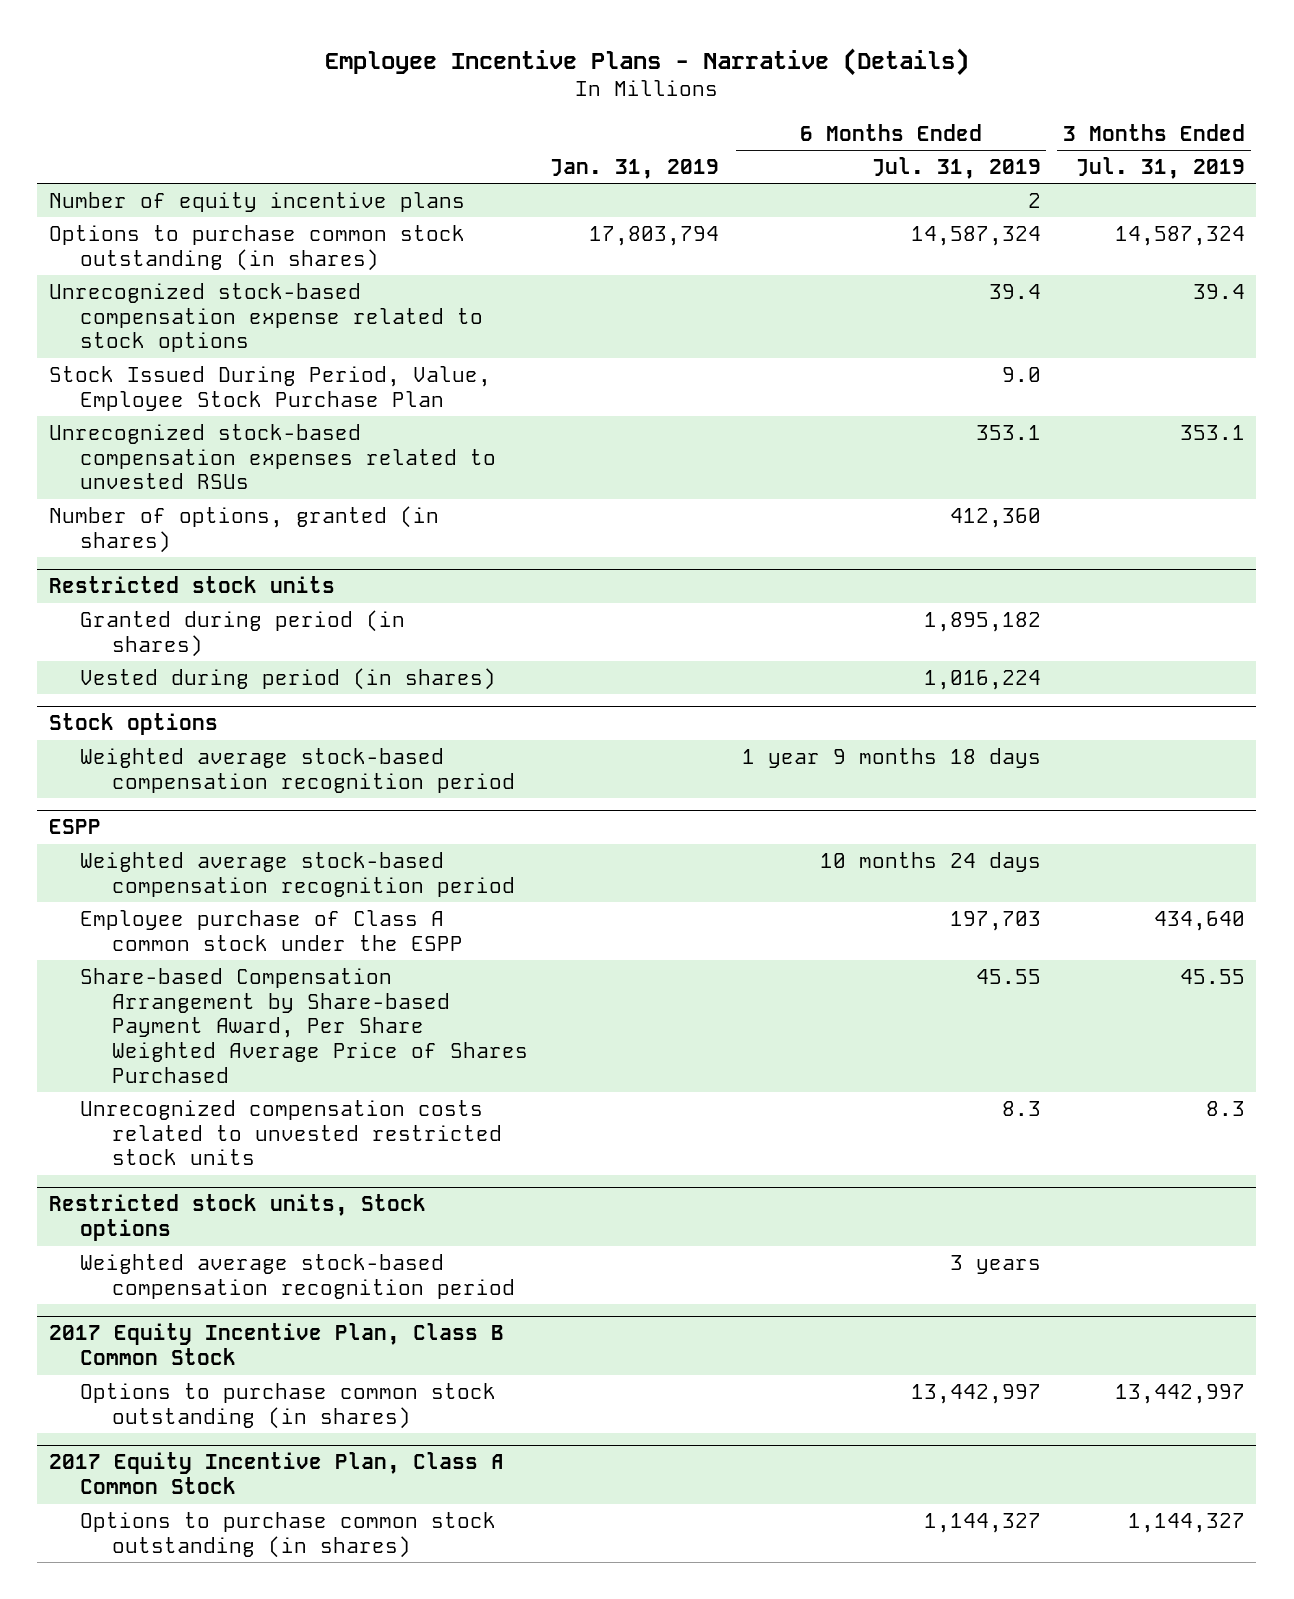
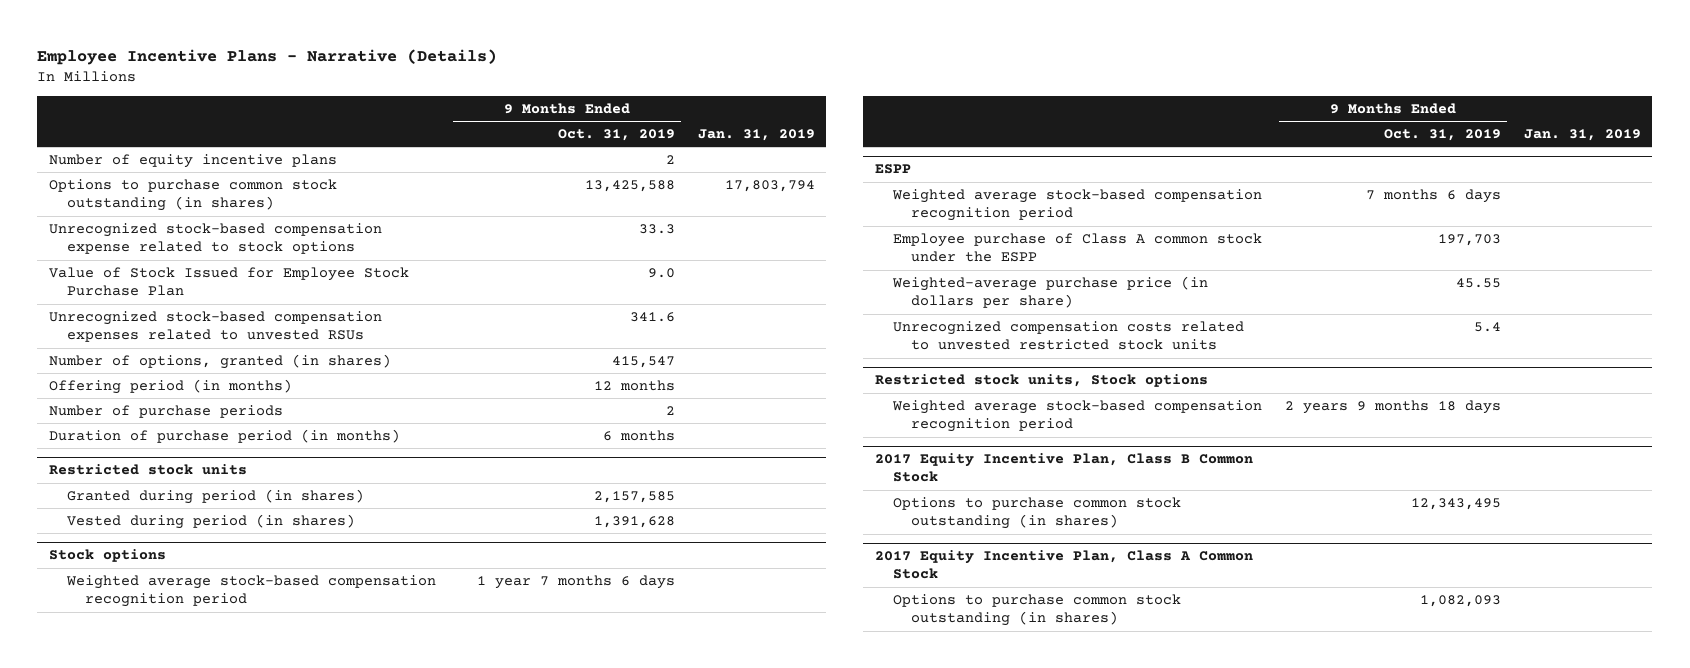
- | Jan. 31, 2019 | 6 Months Ended Jul. 31, 2019 | 3 Months Ended Jul. 31, 2019
+ | 9 Months Ended Oct. 31, 2019 | Jan. 31, 2019
- Stock Issued During Period, Value, Employee Stock Purchase Plan | | 9.0 |
+ Value of Stock Issued for Employee Stock Purchase Plan | 9.0 |
+ Offering period (in months) | 12 months |
+ Number of purchase periods | 2 |
+ Duration of purchase period (in months) | 6 months |
@ ESPP
- Share-based Compensation Arrangement by Share-based Payment Award, Per Share Weighted Average Price of Shares Purchased | | 45.55 | 45.55
+ Weighted-average purchase price (in dollars per share) | 45.55 |

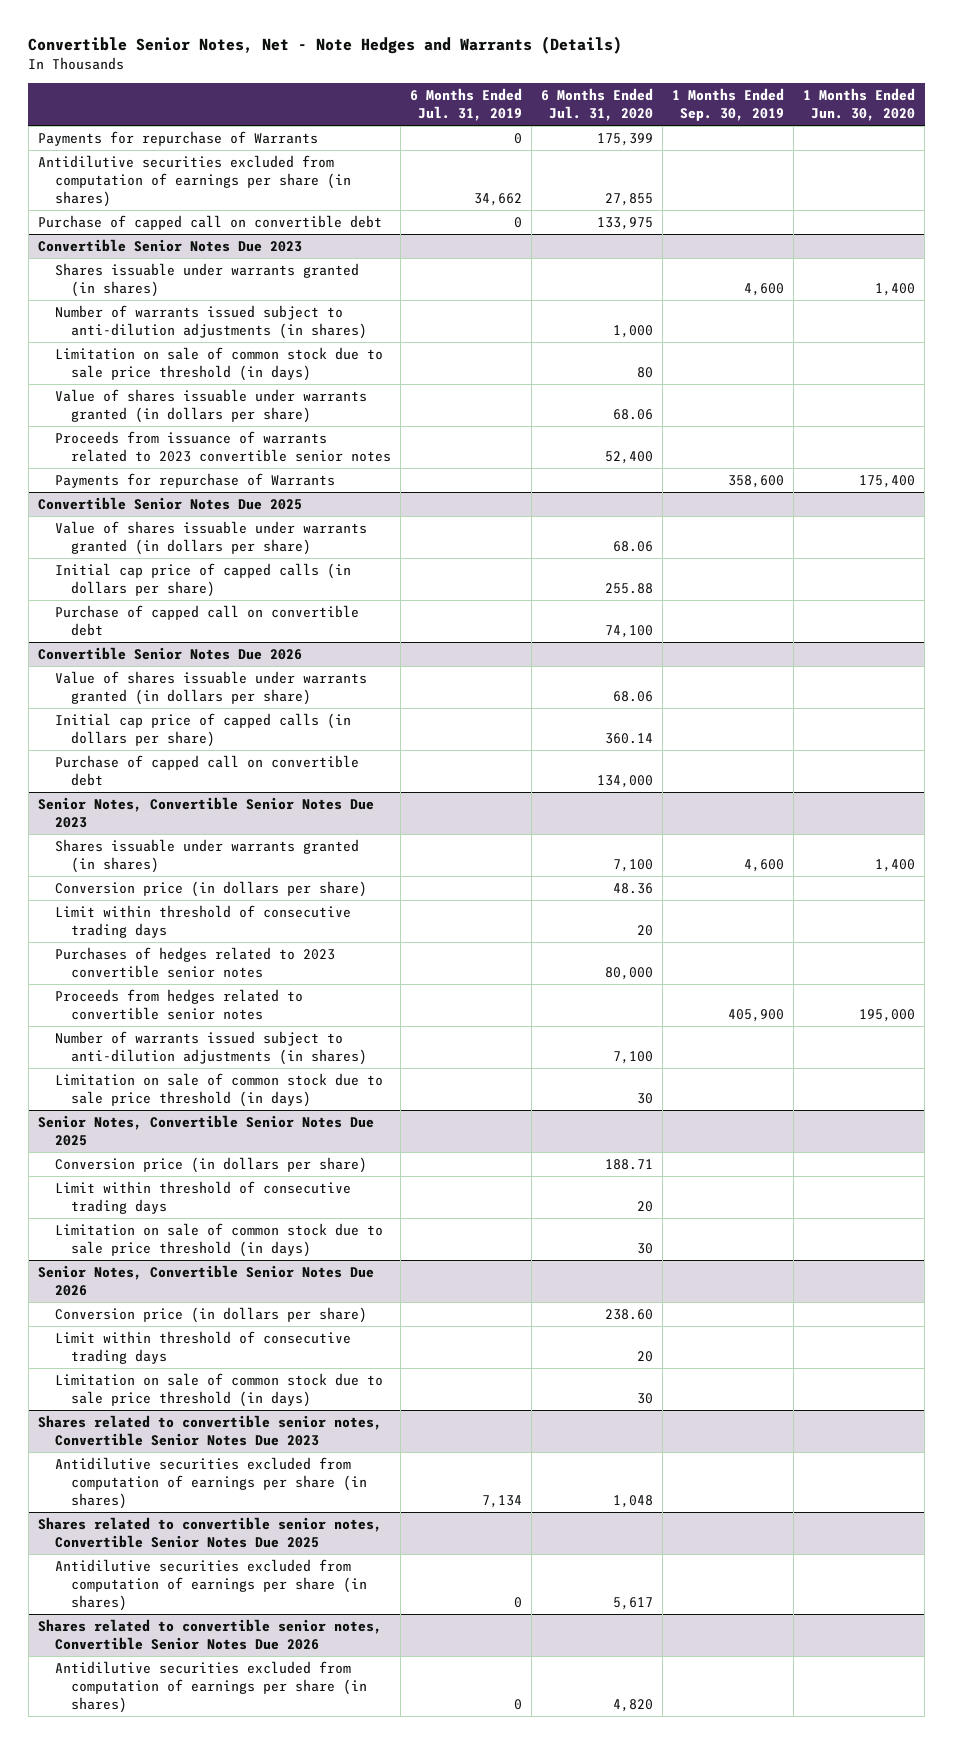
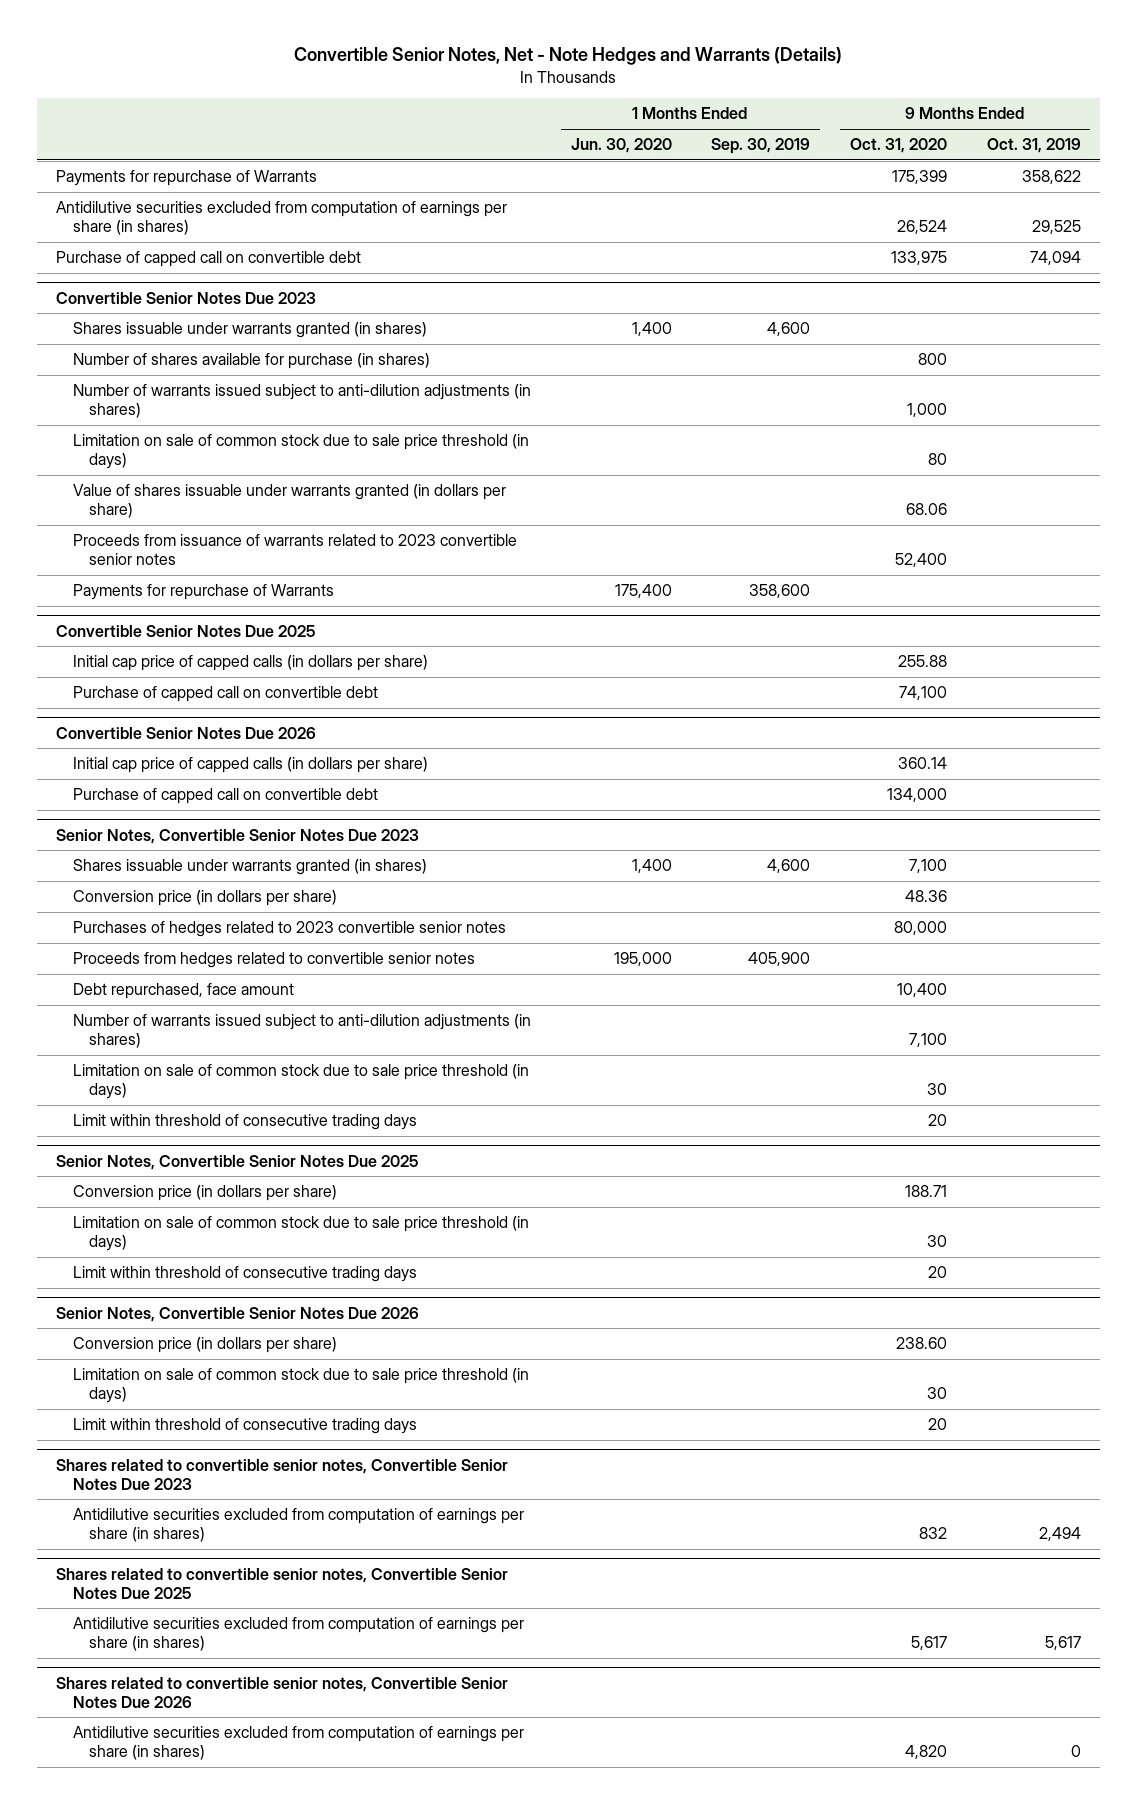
- | 6 Months Ended Jul. 31, 2019 | 6 Months Ended Jul. 31, 2020 | 1 Months Ended Sep. 30, 2019 | 1 Months Ended Jun. 30, 2020
+ | 1 Months Ended Jun. 30, 2020 | 1 Months Ended Sep. 30, 2019 | 9 Months Ended Oct. 31, 2020 | 9 Months Ended Oct. 31, 2019
@ Convertible Senior Notes Due 2023
+ Number of shares available for purchase (in shares) | | | 800 |
@ Convertible Senior Notes Due 2025
- Value of shares issuable under warrants granted (in dollars per share) | | 68.06 | |
@ Convertible Senior Notes Due 2026
- Value of shares issuable under warrants granted (in dollars per share) | | 68.06 | |
@ Senior Notes, Convertible Senior Notes Due 2023
+ Debt repurchased, face amount | | | 10,400 |
moved down: Limit within threshold of consecutive trading days | | | 20 |
@ Senior Notes, Convertible Senior Notes Due 2025
moved down: Limit within threshold of consecutive trading days | | | 20 |
@ Senior Notes, Convertible Senior Notes Due 2026
moved down: Limit within threshold of consecutive trading days | | | 20 |

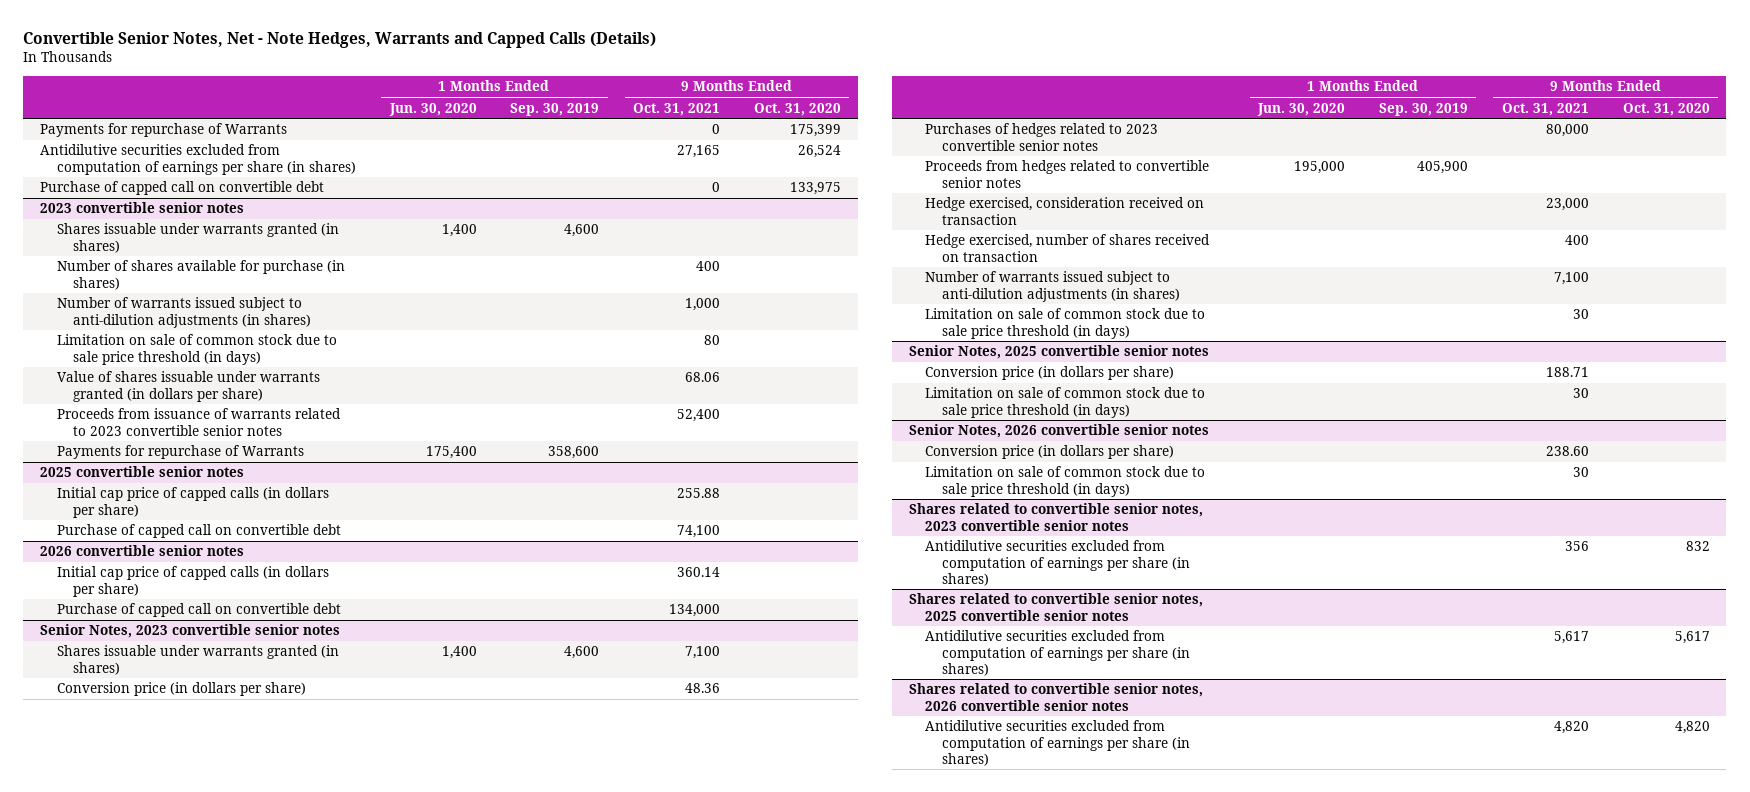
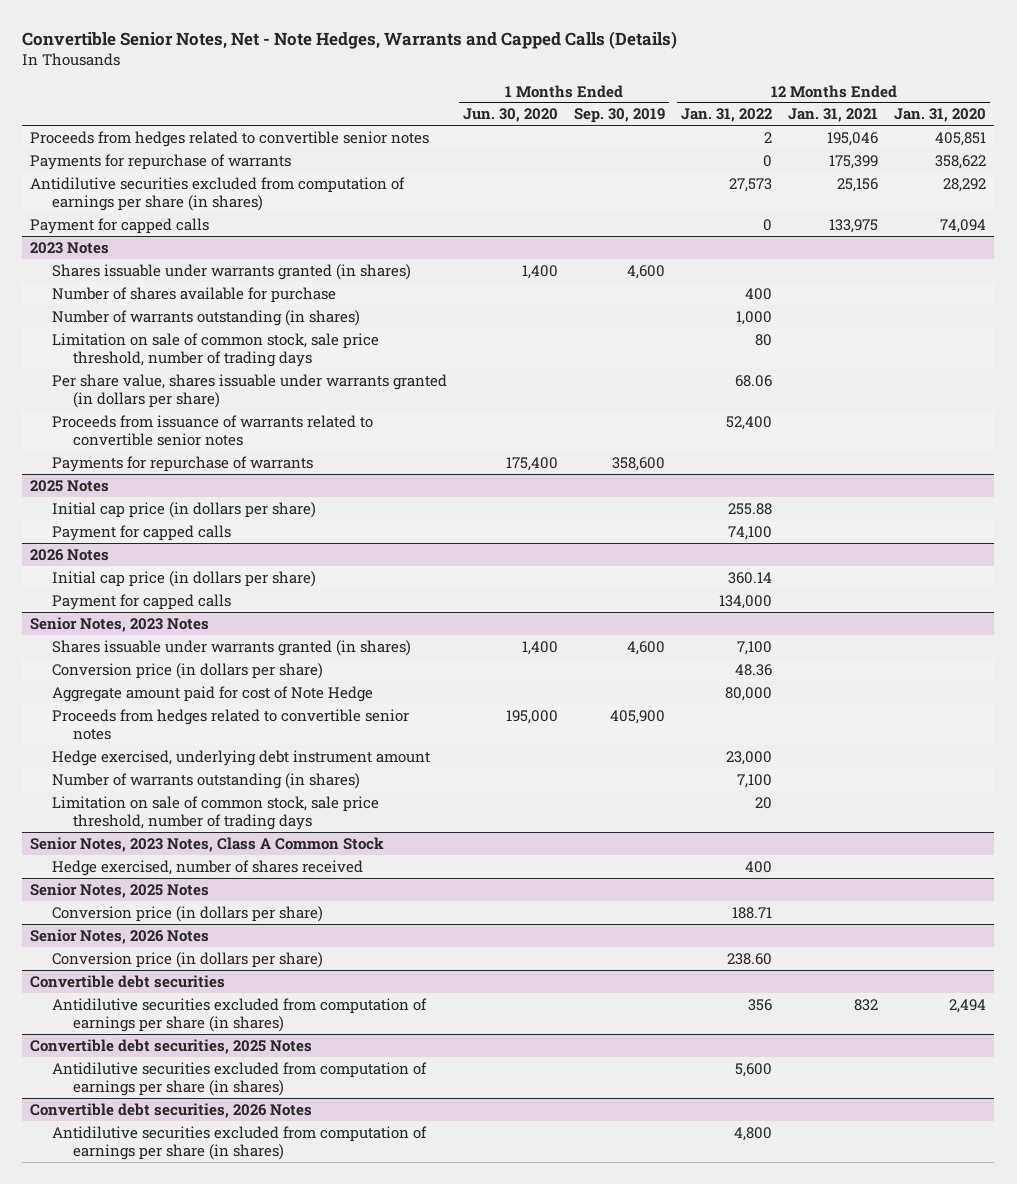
- | 1 Months Ended Jun. 30, 2020 | 1 Months Ended Sep. 30, 2019 | 9 Months Ended Oct. 31, 2021 | 9 Months Ended Oct. 31, 2020
+ | 1 Months Ended Jun. 30, 2020 | 1 Months Ended Sep. 30, 2019 | 12 Months Ended Jan. 31, 2022 | 12 Months Ended Jan. 31, 2021 | 12 Months Ended Jan. 31, 2020
- Payments for repurchase of Warrants | | | 0 | 175,399
+ Proceeds from hedges related to convertible senior notes | | | 2 | 195,046 | 405,851
+ Payments for repurchase of warrants | | | 0 | 175,399 | 358,622
- Purchase of capped call on convertible debt | | | 0 | 133,975
- 2023 convertible senior notes
+ Payment for capped calls | | | 0 | 133,975 | 74,094
+ 2023 Notes
- Number of shares available for purchase (in shares) | | | 400 |
- Number of warrants issued subject to anti-dilution adjustments (in shares) | | | 1,000 |
- Limitation on sale of common stock due to sale price threshold (in days) | | | 80 |
- Value of shares issuable under warrants granted (in dollars per share) | | | 68.06 |
- Proceeds from issuance of warrants related to 2023 convertible senior notes | | | 52,400 |
- Payments for repurchase of Warrants | 175,400 | 358,600 | |
- 2025 convertible senior notes
- Initial cap price of capped calls (in dollars per share) | | | 255.88 |
- Purchase of capped call on convertible debt | | | 74,100 |
- 2026 convertible senior notes
- Initial cap price of capped calls (in dollars per share) | | | 360.14 |
- Purchase of capped call on convertible debt | | | 134,000 |
- Senior Notes, 2023 convertible senior notes
+ Number of shares available for purchase | | | 400 | |
+ Number of warrants outstanding (in shares) | | | 1,000 | |
+ Limitation on sale of common stock, sale price threshold, number of trading days | | | 80 | |
+ Per share value, shares issuable under warrants granted (in dollars per share) | | | 68.06 | |
+ Proceeds from issuance of warrants related to convertible senior notes | | | 52,400 | |
+ Payments for repurchase of warrants | 175,400 | 358,600 | | |
+ 2025 Notes
+ Initial cap price (in dollars per share) | | | 255.88 | |
+ Payment for capped calls | | | 74,100 | |
+ 2026 Notes
+ Initial cap price (in dollars per share) | | | 360.14 | |
+ Payment for capped calls | | | 134,000 | |
+ Senior Notes, 2023 Notes
- Purchases of hedges related to 2023 convertible senior notes | | | 80,000 |
+ Aggregate amount paid for cost of Note Hedge | | | 80,000 | |
- Hedge exercised, consideration received on transaction | | | 23,000 |
- Hedge exercised, number of shares received on transaction | | | 400 |
- Number of warrants issued subject to anti-dilution adjustments (in shares) | | | 7,100 |
- Limitation on sale of common stock due to sale price threshold (in days) | | | 30 |
- Senior Notes, 2025 convertible senior notes
+ Hedge exercised, underlying debt instrument amount | | | 23,000 | |
+ Number of warrants outstanding (in shares) | | | 7,100 | |
+ Limitation on sale of common stock, sale price threshold, number of trading days | | | 20 | |
+ Senior Notes, 2023 Notes, Class A Common Stock
+ Hedge exercised, number of shares received | | | 400 | |
+ Senior Notes, 2025 Notes
- Limitation on sale of common stock due to sale price threshold (in days) | | | 30 |
- Senior Notes, 2026 convertible senior notes
+ Senior Notes, 2026 Notes
- Limitation on sale of common stock due to sale price threshold (in days) | | | 30 |
- Shares related to convertible senior notes, 2023 convertible senior notes
- Antidilutive securities excluded from computation of earnings per share (in shares) | | | 356 | 832
- Shares related to convertible senior notes, 2025 convertible senior notes
- Antidilutive securities excluded from computation of earnings per share (in shares) | | | 5,617 | 5,617
- Shares related to convertible senior notes, 2026 convertible senior notes
- Antidilutive securities excluded from computation of earnings per share (in shares) | | | 4,820 | 4,820
+ Convertible debt securities
+ Antidilutive securities excluded from computation of earnings per share (in shares) | | | 356 | 832 | 2,494
+ Convertible debt securities, 2025 Notes
+ Antidilutive securities excluded from computation of earnings per share (in shares) | | | 5,600 | |
+ Convertible debt securities, 2026 Notes
+ Antidilutive securities excluded from computation of earnings per share (in shares) | | | 4,800 | |

